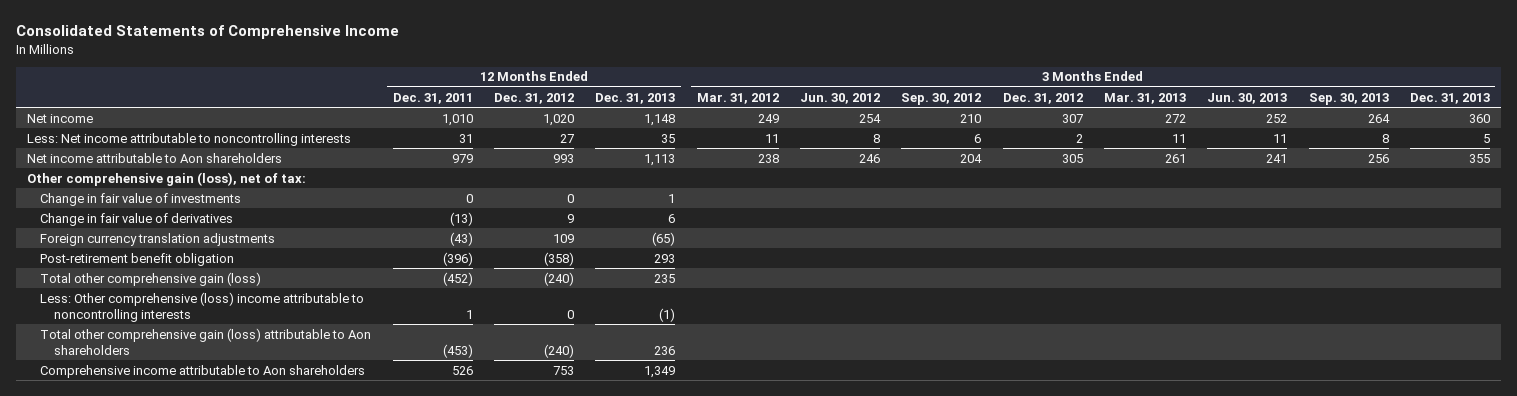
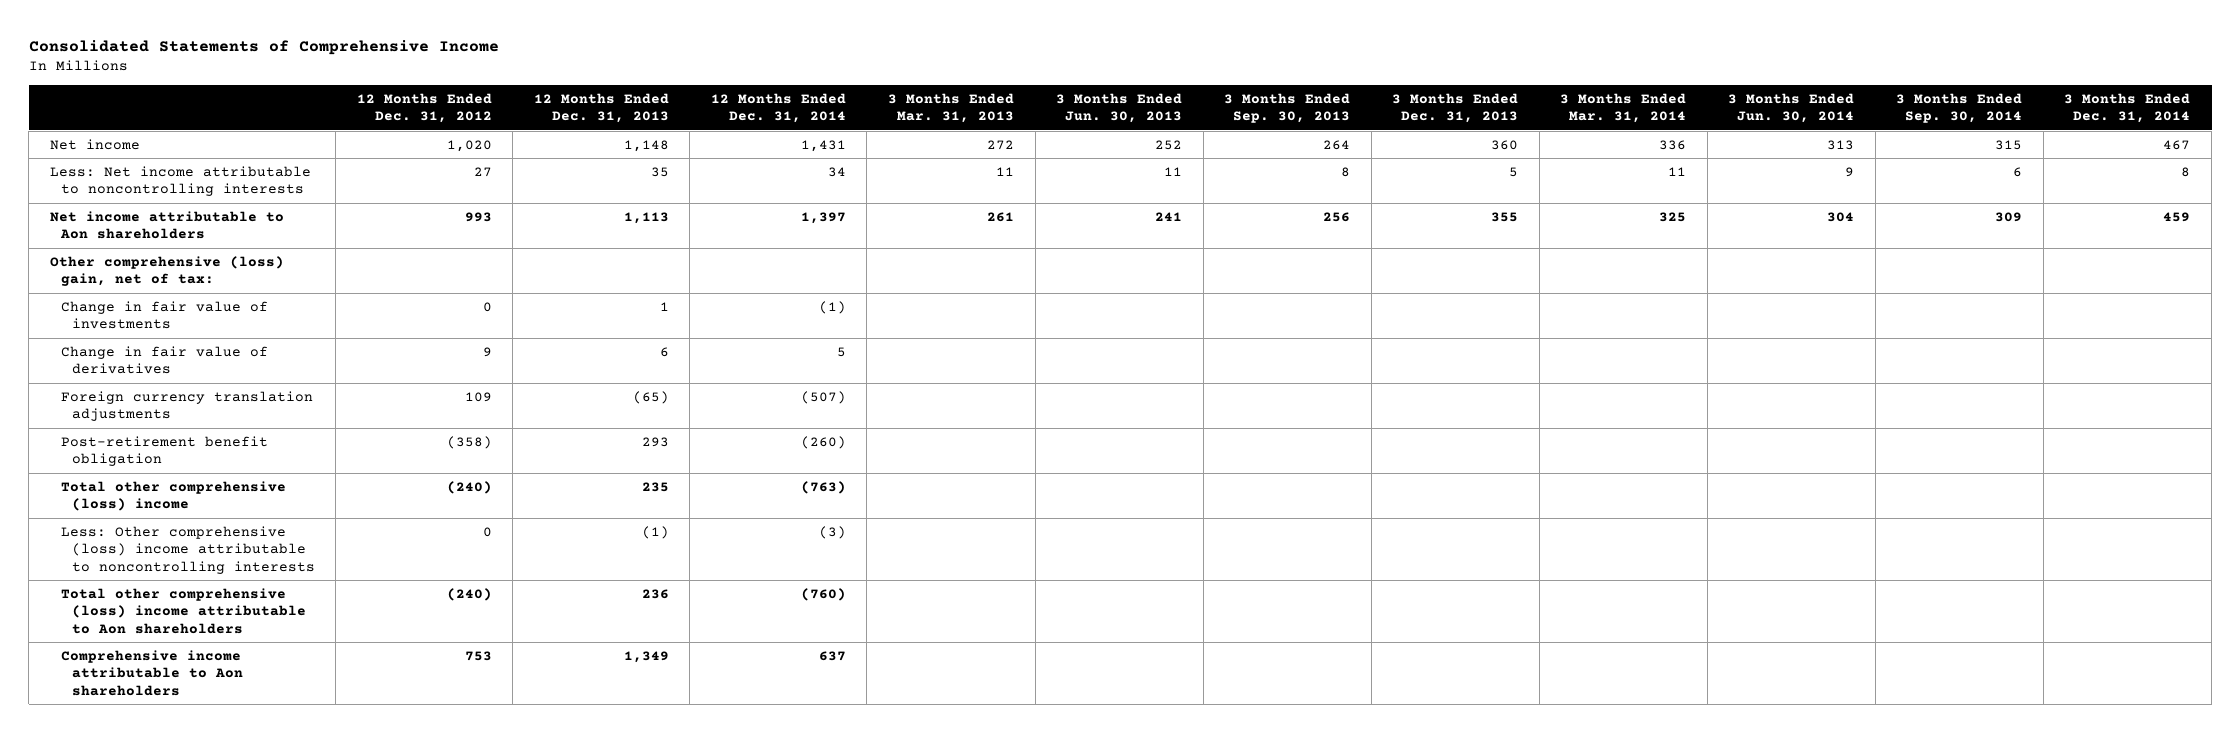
- | 12 Months Ended Dec. 31, 2011 | 12 Months Ended Dec. 31, 2012 | 12 Months Ended Dec. 31, 2013 | 3 Months Ended Mar. 31, 2012 | 3 Months Ended Jun. 30, 2012 | 3 Months Ended Sep. 30, 2012 | 3 Months Ended Dec. 31, 2012 | 3 Months Ended Mar. 31, 2013 | 3 Months Ended Jun. 30, 2013 | 3 Months Ended Sep. 30, 2013 | 3 Months Ended Dec. 31, 2013
+ | 12 Months Ended Dec. 31, 2012 | 12 Months Ended Dec. 31, 2013 | 12 Months Ended Dec. 31, 2014 | 3 Months Ended Mar. 31, 2013 | 3 Months Ended Jun. 30, 2013 | 3 Months Ended Sep. 30, 2013 | 3 Months Ended Dec. 31, 2013 | 3 Months Ended Mar. 31, 2014 | 3 Months Ended Jun. 30, 2014 | 3 Months Ended Sep. 30, 2014 | 3 Months Ended Dec. 31, 2014
- Other comprehensive gain (loss), net of tax:
+ Other comprehensive (loss) gain, net of tax:
- Total other comprehensive gain (loss) | (452) | (240) | 235 | | | | | | | |
+ Total other comprehensive (loss) income | (240) | 235 | (763) | | | | | | | |
- Total other comprehensive gain (loss) attributable to Aon shareholders | (453) | (240) | 236 | | | | | | | |
+ Total other comprehensive (loss) income attributable to Aon shareholders | (240) | 236 | (760) | | | | | | | |

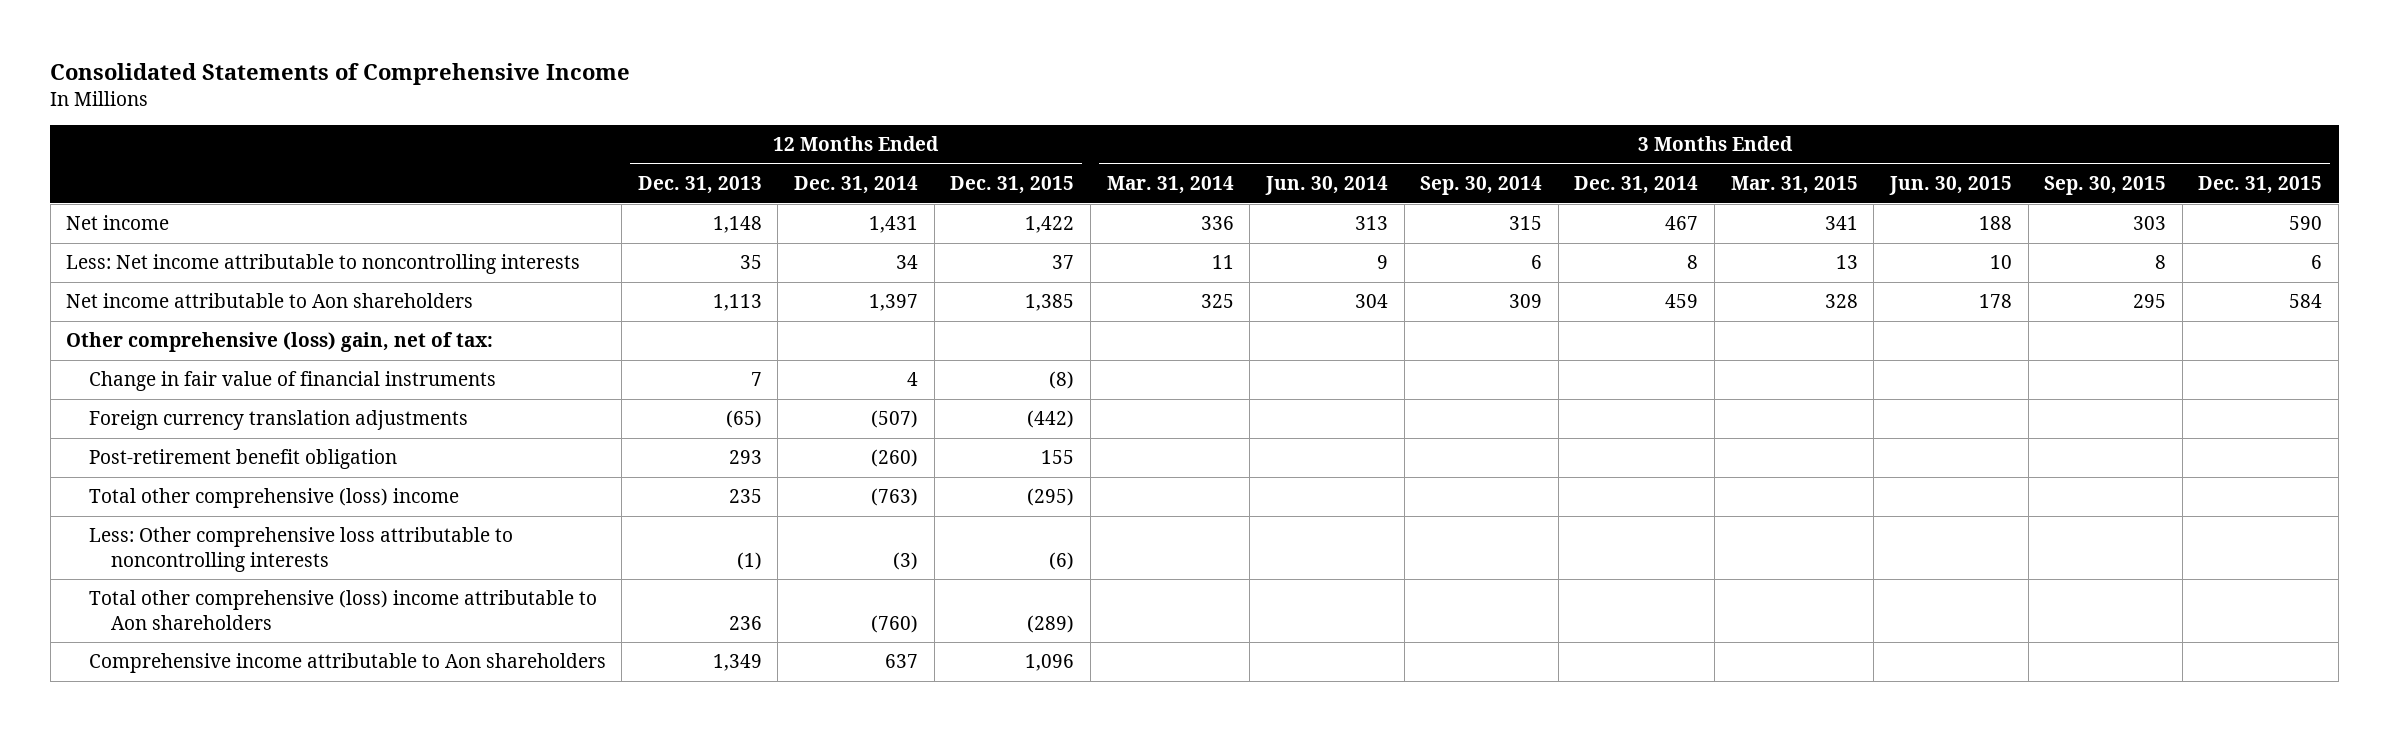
- | 12 Months Ended Dec. 31, 2012 | 12 Months Ended Dec. 31, 2013 | 12 Months Ended Dec. 31, 2014 | 3 Months Ended Mar. 31, 2013 | 3 Months Ended Jun. 30, 2013 | 3 Months Ended Sep. 30, 2013 | 3 Months Ended Dec. 31, 2013 | 3 Months Ended Mar. 31, 2014 | 3 Months Ended Jun. 30, 2014 | 3 Months Ended Sep. 30, 2014 | 3 Months Ended Dec. 31, 2014
+ | 12 Months Ended Dec. 31, 2013 | 12 Months Ended Dec. 31, 2014 | 12 Months Ended Dec. 31, 2015 | 3 Months Ended Mar. 31, 2014 | 3 Months Ended Jun. 30, 2014 | 3 Months Ended Sep. 30, 2014 | 3 Months Ended Dec. 31, 2014 | 3 Months Ended Mar. 31, 2015 | 3 Months Ended Jun. 30, 2015 | 3 Months Ended Sep. 30, 2015 | 3 Months Ended Dec. 31, 2015
- Change in fair value of investments | 0 | 1 | (1) | | | | | | | |
- Change in fair value of derivatives | 9 | 6 | 5 | | | | | | | |
+ Change in fair value of financial instruments | 7 | 4 | (8) | | | | | | | |
- Less: Other comprehensive (loss) income attributable to noncontrolling interests | 0 | (1) | (3) | | | | | | | |
+ Less: Other comprehensive loss attributable to noncontrolling interests | (1) | (3) | (6) | | | | | | | |

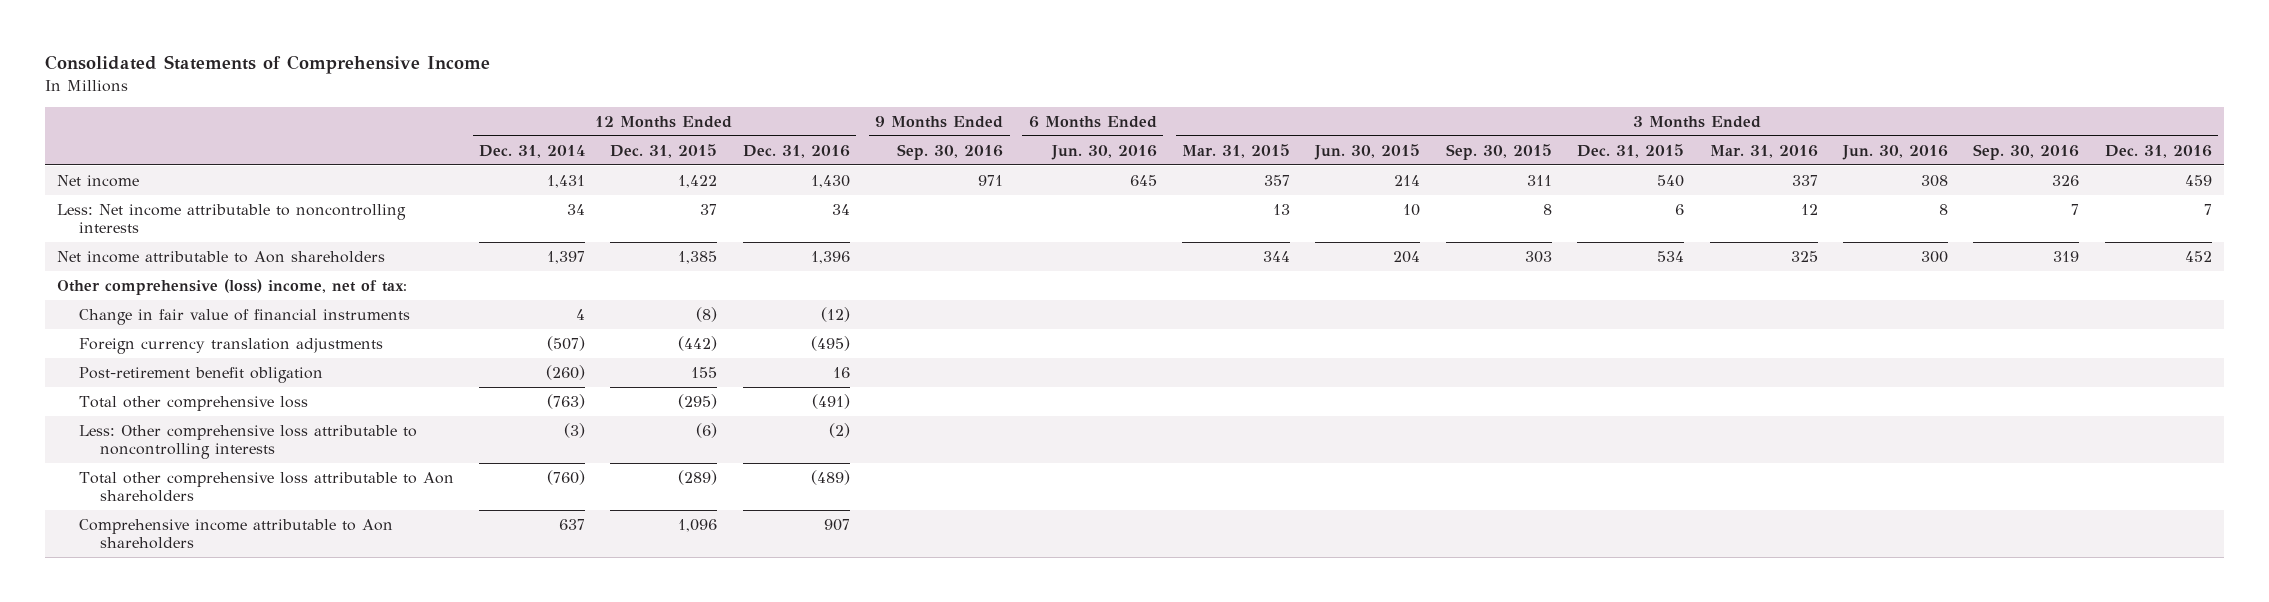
- | 12 Months Ended Dec. 31, 2013 | 12 Months Ended Dec. 31, 2014 | 12 Months Ended Dec. 31, 2015 | 3 Months Ended Mar. 31, 2014 | 3 Months Ended Jun. 30, 2014 | 3 Months Ended Sep. 30, 2014 | 3 Months Ended Dec. 31, 2014 | 3 Months Ended Mar. 31, 2015 | 3 Months Ended Jun. 30, 2015 | 3 Months Ended Sep. 30, 2015 | 3 Months Ended Dec. 31, 2015
+ | 12 Months Ended Dec. 31, 2014 | 12 Months Ended Dec. 31, 2015 | 12 Months Ended Dec. 31, 2016 | 9 Months Ended Sep. 30, 2016 | 6 Months Ended Jun. 30, 2016 | 3 Months Ended Mar. 31, 2015 | 3 Months Ended Jun. 30, 2015 | 3 Months Ended Sep. 30, 2015 | 3 Months Ended Dec. 31, 2015 | 3 Months Ended Mar. 31, 2016 | 3 Months Ended Jun. 30, 2016 | 3 Months Ended Sep. 30, 2016 | 3 Months Ended Dec. 31, 2016
- Net income | 1,148 | 1,431 | 1,422 | 336 | 313 | 315 | 467 | 341 | 188 | 303 | 590
+ Net income | 1,431 | 1,422 | 1,430 | 971 | 645 | 357 | 214 | 311 | 540 | 337 | 308 | 326 | 459
- Net income attributable to Aon shareholders | 1,113 | 1,397 | 1,385 | 325 | 304 | 309 | 459 | 328 | 178 | 295 | 584
- Other comprehensive (loss) gain, net of tax:
+ Net income attributable to Aon shareholders | 1,397 | 1,385 | 1,396 | | | 344 | 204 | 303 | 534 | 325 | 300 | 319 | 452
+ Other comprehensive (loss) income, net of tax:
- Total other comprehensive (loss) income | 235 | (763) | (295) | | | | | | | |
+ Total other comprehensive loss | (763) | (295) | (491) | | | | | | | | | |
- Total other comprehensive (loss) income attributable to Aon shareholders | 236 | (760) | (289) | | | | | | | |
+ Total other comprehensive loss attributable to Aon shareholders | (760) | (289) | (489) | | | | | | | | | |

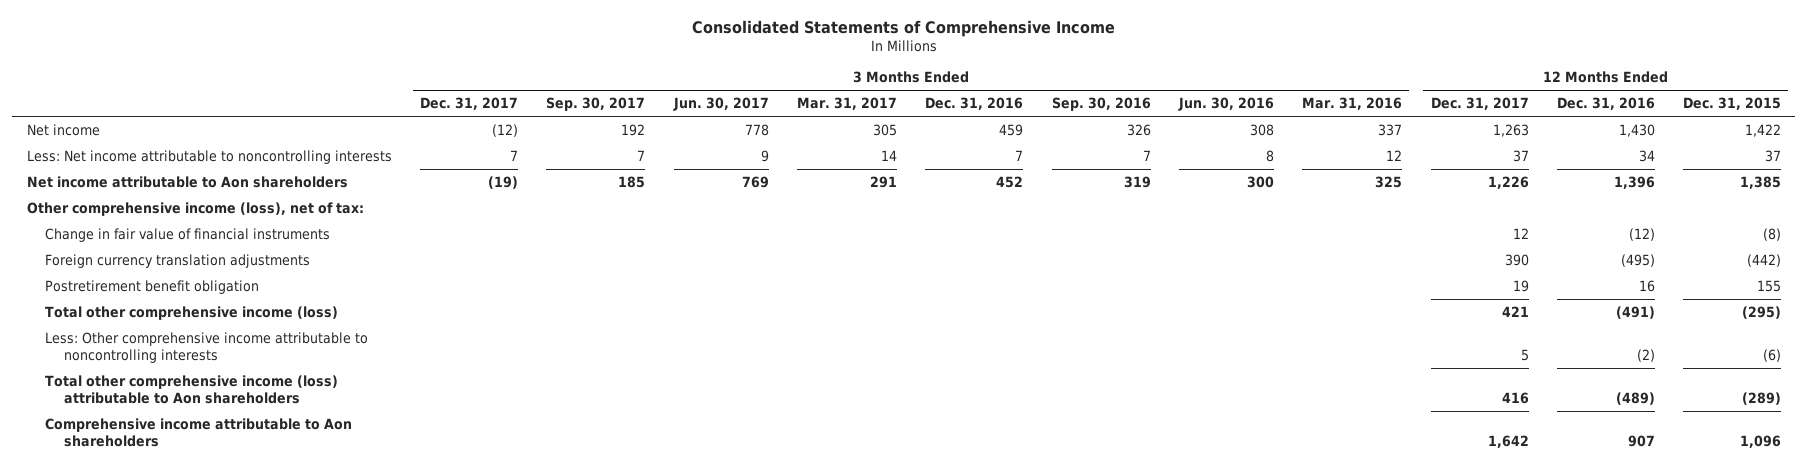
- | 12 Months Ended Dec. 31, 2014 | 12 Months Ended Dec. 31, 2015 | 12 Months Ended Dec. 31, 2016 | 9 Months Ended Sep. 30, 2016 | 6 Months Ended Jun. 30, 2016 | 3 Months Ended Mar. 31, 2015 | 3 Months Ended Jun. 30, 2015 | 3 Months Ended Sep. 30, 2015 | 3 Months Ended Dec. 31, 2015 | 3 Months Ended Mar. 31, 2016 | 3 Months Ended Jun. 30, 2016 | 3 Months Ended Sep. 30, 2016 | 3 Months Ended Dec. 31, 2016
+ | 3 Months Ended Dec. 31, 2017 | 3 Months Ended Sep. 30, 2017 | 3 Months Ended Jun. 30, 2017 | 3 Months Ended Mar. 31, 2017 | 3 Months Ended Dec. 31, 2016 | 3 Months Ended Sep. 30, 2016 | 3 Months Ended Jun. 30, 2016 | 3 Months Ended Mar. 31, 2016 | 12 Months Ended Dec. 31, 2017 | 12 Months Ended Dec. 31, 2016 | 12 Months Ended Dec. 31, 2015
- Other comprehensive (loss) income, net of tax:
+ Other comprehensive income (loss), net of tax:
- Post-retirement benefit obligation | (260) | 155 | 16 | | | | | | | | | |
- Total other comprehensive loss | (763) | (295) | (491) | | | | | | | | | |
- Less: Other comprehensive loss attributable to noncontrolling interests | (3) | (6) | (2) | | | | | | | | | |
- Total other comprehensive loss attributable to Aon shareholders | (760) | (289) | (489) | | | | | | | | | |
+ Postretirement benefit obligation | | | | | | | | | 19 | 16 | 155
+ Total other comprehensive income (loss) | | | | | | | | | 421 | (491) | (295)
+ Less: Other comprehensive income attributable to noncontrolling interests | | | | | | | | | 5 | (2) | (6)
+ Total other comprehensive income (loss) attributable to Aon shareholders | | | | | | | | | 416 | (489) | (289)

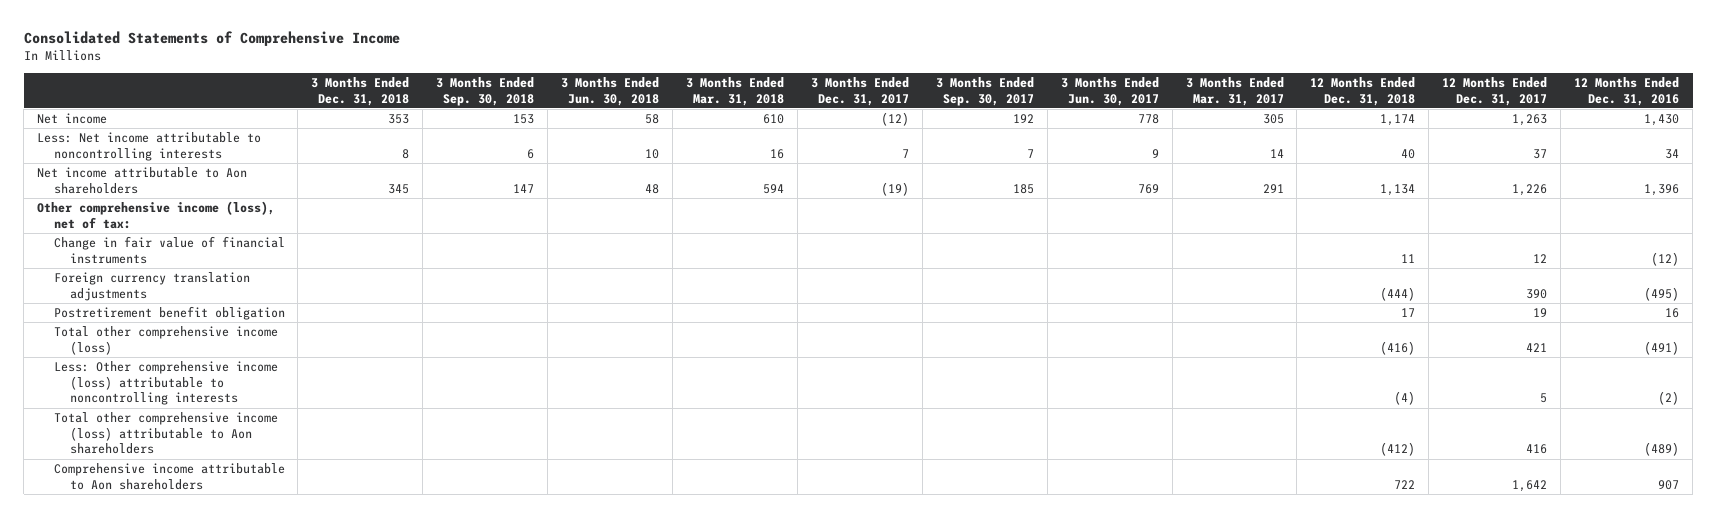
- | 3 Months Ended Dec. 31, 2017 | 3 Months Ended Sep. 30, 2017 | 3 Months Ended Jun. 30, 2017 | 3 Months Ended Mar. 31, 2017 | 3 Months Ended Dec. 31, 2016 | 3 Months Ended Sep. 30, 2016 | 3 Months Ended Jun. 30, 2016 | 3 Months Ended Mar. 31, 2016 | 12 Months Ended Dec. 31, 2017 | 12 Months Ended Dec. 31, 2016 | 12 Months Ended Dec. 31, 2015
+ | 3 Months Ended Dec. 31, 2018 | 3 Months Ended Sep. 30, 2018 | 3 Months Ended Jun. 30, 2018 | 3 Months Ended Mar. 31, 2018 | 3 Months Ended Dec. 31, 2017 | 3 Months Ended Sep. 30, 2017 | 3 Months Ended Jun. 30, 2017 | 3 Months Ended Mar. 31, 2017 | 12 Months Ended Dec. 31, 2018 | 12 Months Ended Dec. 31, 2017 | 12 Months Ended Dec. 31, 2016
- Less: Other comprehensive income attributable to noncontrolling interests | | | | | | | | | 5 | (2) | (6)
+ Less: Other comprehensive income (loss) attributable to noncontrolling interests | | | | | | | | | (4) | 5 | (2)

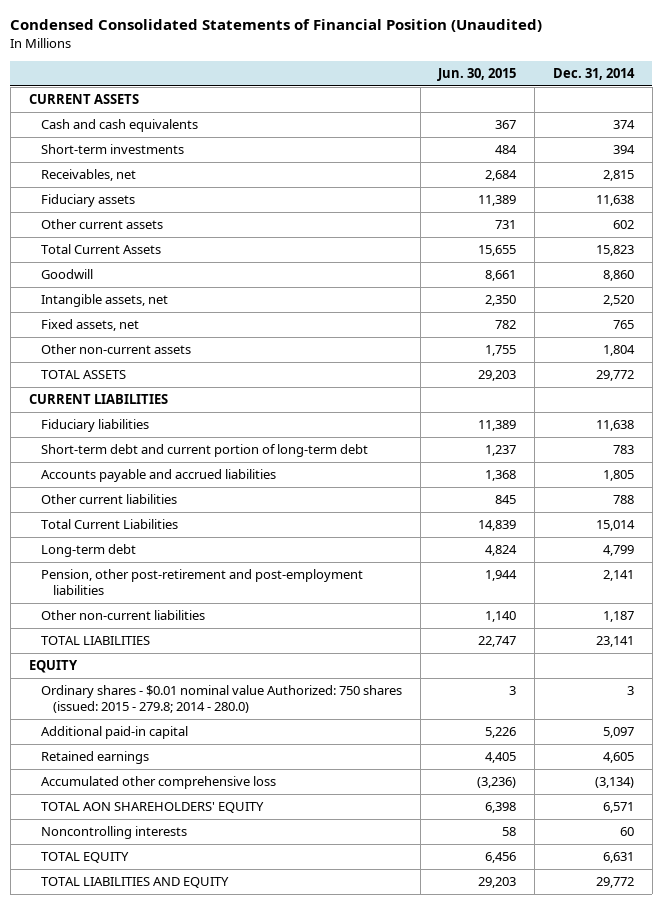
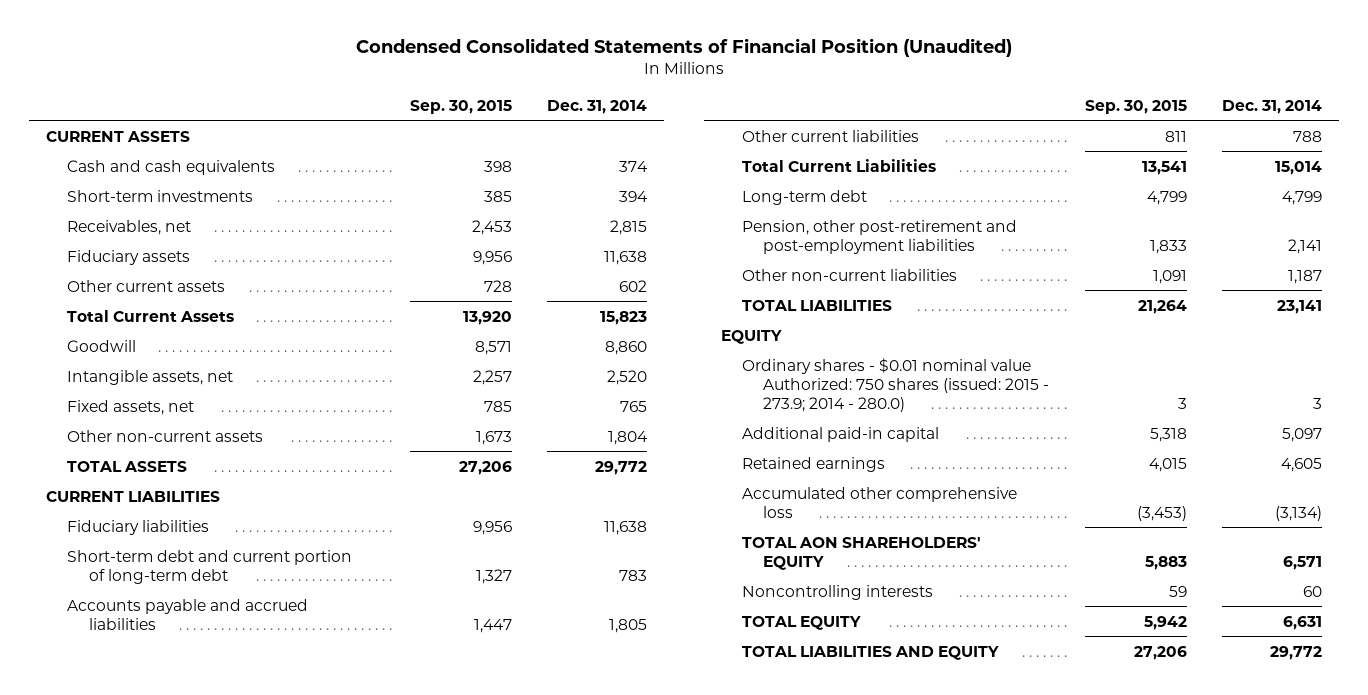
- | Jun. 30, 2015 | Dec. 31, 2014
+ | Sep. 30, 2015 | Dec. 31, 2014
- Ordinary shares - $0.01 nominal value Authorized: 750 shares (issued: 2015 - 279.8; 2014 - 280.0) | 3 | 3
+ Ordinary shares - $0.01 nominal value Authorized: 750 shares (issued: 2015 - 273.9; 2014 - 280.0) | 3 | 3

